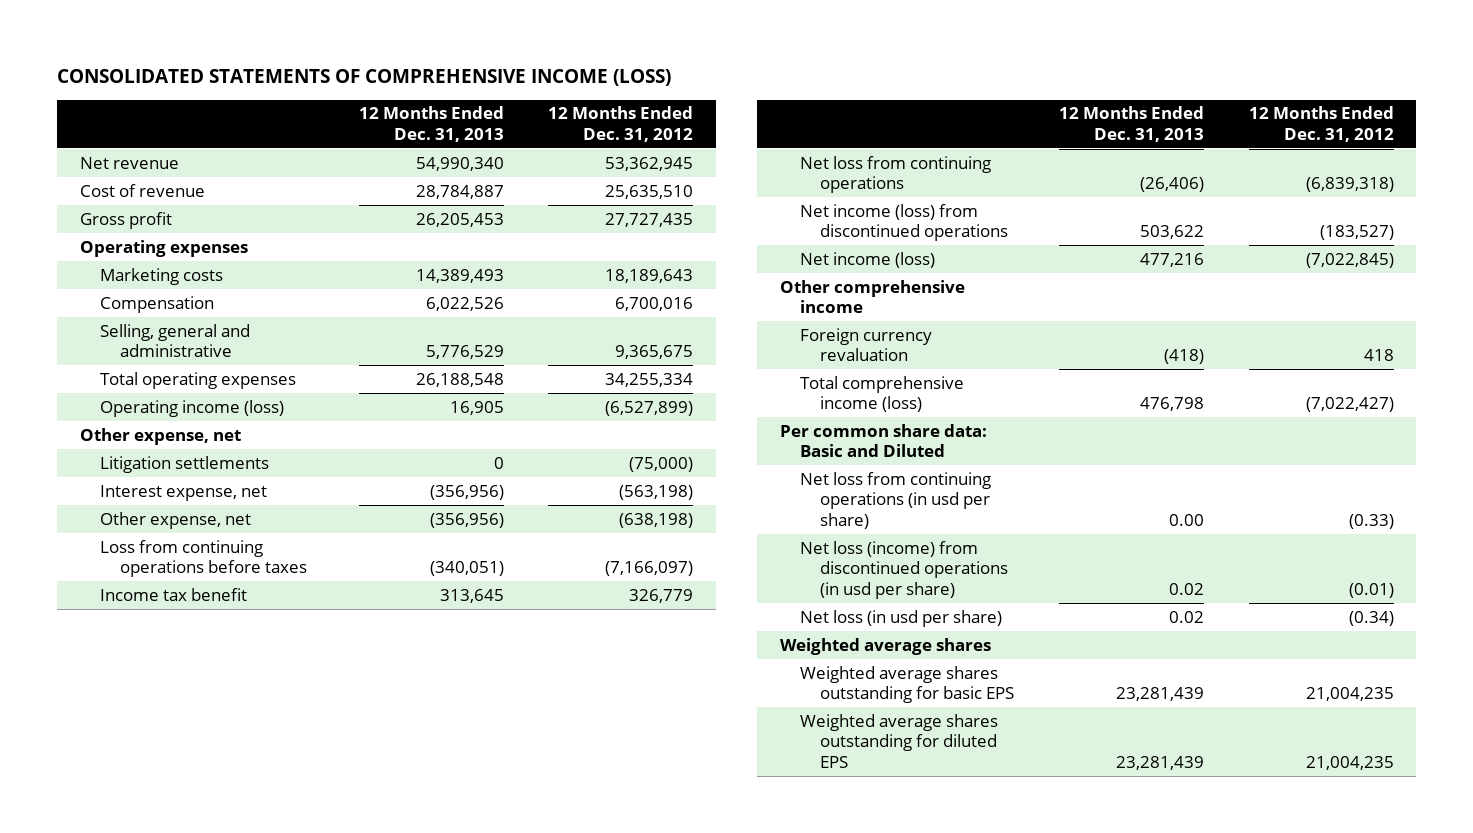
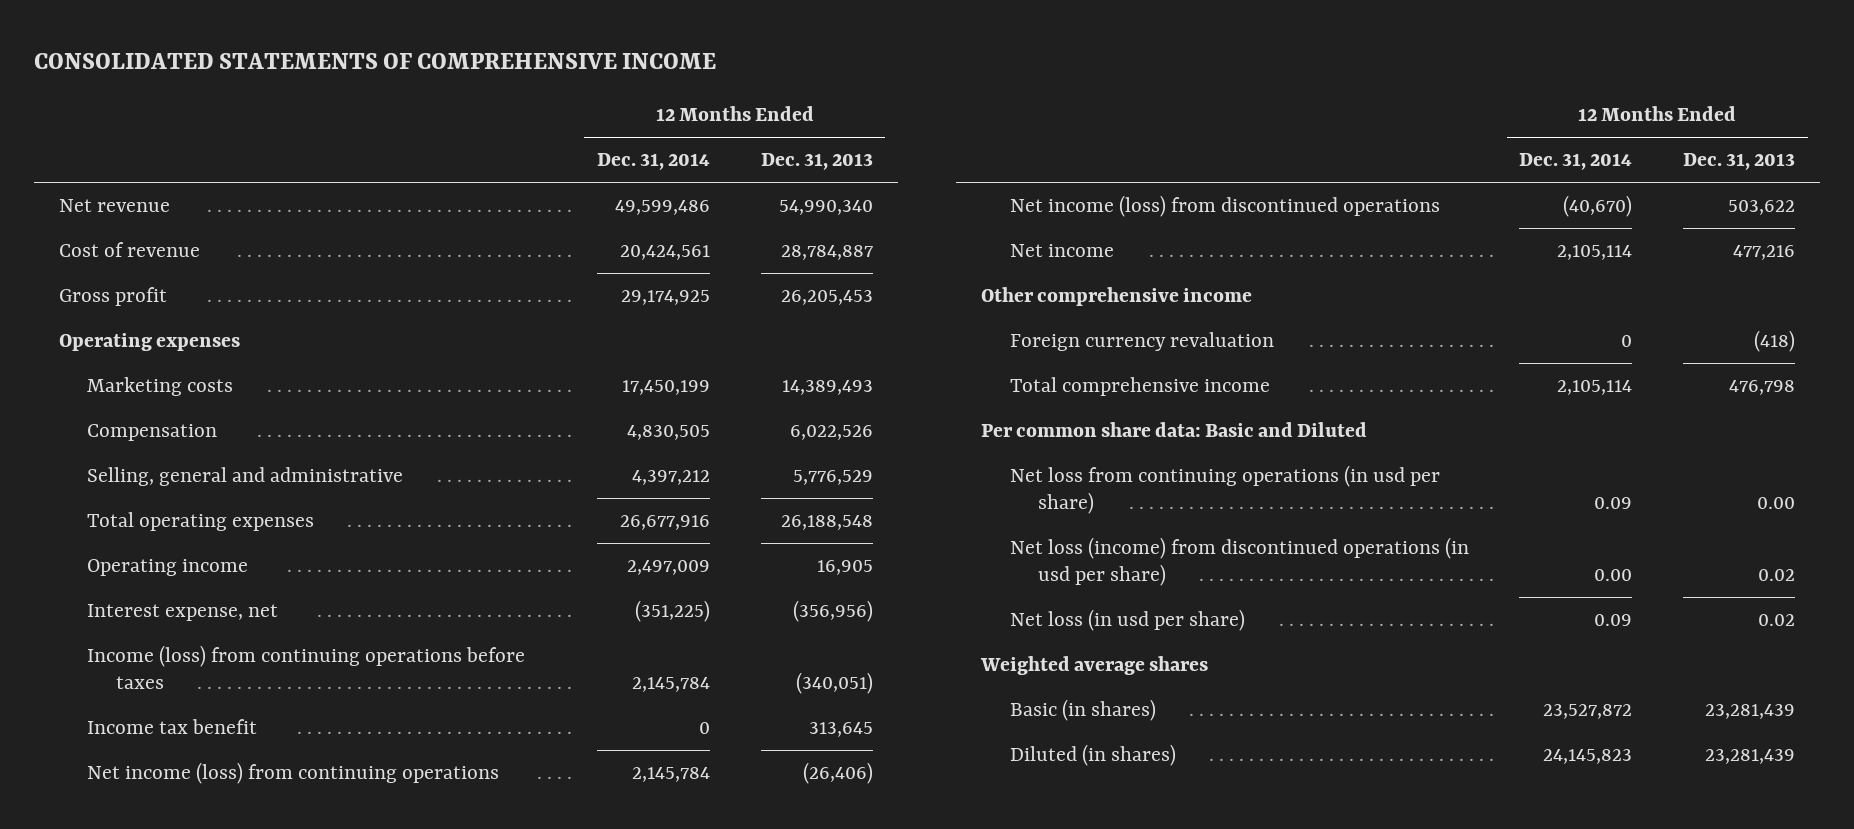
- CONSOLIDATED STATEMENTS OF COMPREHENSIVE INCOME (LOSS)
+ CONSOLIDATED STATEMENTS OF COMPREHENSIVE INCOME
- | 12 Months Ended Dec. 31, 2013 | 12 Months Ended Dec. 31, 2012
+ | 12 Months Ended Dec. 31, 2014 | 12 Months Ended Dec. 31, 2013
- Operating income (loss) | 16,905 | (6,527,899)
- Other expense, net
- Litigation settlements | 0 | (75,000)
+ Operating income | 2,497,009 | 16,905
- Other expense, net | (356,956) | (638,198)
- Loss from continuing operations before taxes | (340,051) | (7,166,097)
+ Income (loss) from continuing operations before taxes | 2,145,784 | (340,051)
- Net loss from continuing operations | (26,406) | (6,839,318)
+ Net income (loss) from continuing operations | 2,145,784 | (26,406)
- Net income (loss) | 477,216 | (7,022,845)
+ Net income | 2,105,114 | 477,216
- Total comprehensive income (loss) | 476,798 | (7,022,427)
+ Total comprehensive income | 2,105,114 | 476,798
- Weighted average shares outstanding for basic EPS | 23,281,439 | 21,004,235
- Weighted average shares outstanding for diluted EPS | 23,281,439 | 21,004,235
+ Basic (in shares) | 23,527,872 | 23,281,439
+ Diluted (in shares) | 24,145,823 | 23,281,439

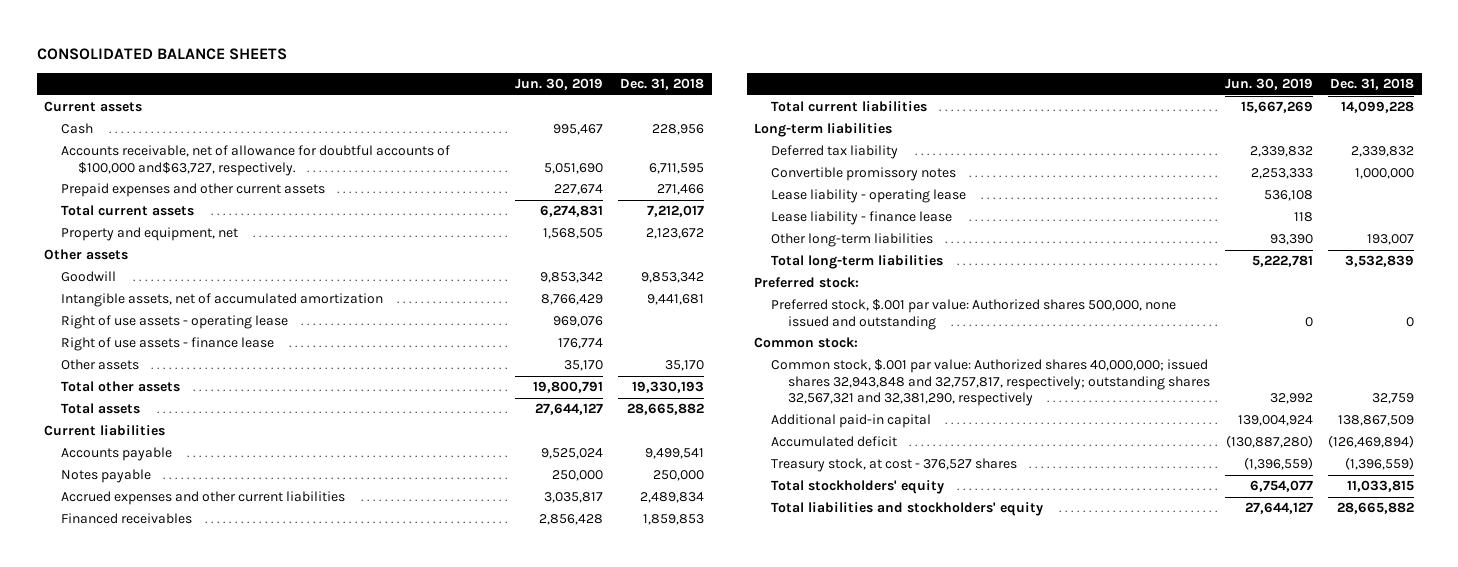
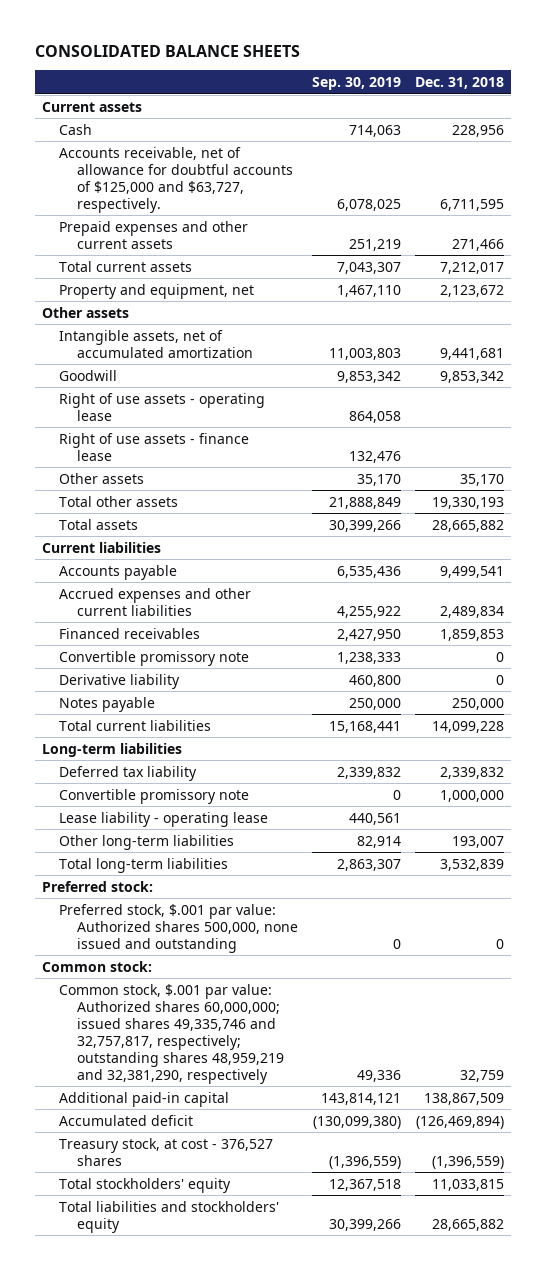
- | Jun. 30, 2019 | Dec. 31, 2018
+ | Sep. 30, 2019 | Dec. 31, 2018
- Accounts receivable, net of allowance for doubtful accounts of $100,000 and$63,727, respectively. | 5,051,690 | 6,711,595
+ Accounts receivable, net of allowance for doubtful accounts of $125,000 and $63,727, respectively. | 6,078,025 | 6,711,595
moved down: Goodwill | 9,853,342 | 9,853,342
+ Convertible promissory note | 1,238,333 | 0
+ Derivative liability | 460,800 | 0
moved down: Notes payable | 250,000 | 250,000
- Convertible promissory notes | 2,253,333 | 1,000,000
+ Convertible promissory note | 0 | 1,000,000
- Lease liability - finance lease | 118 |
- Common stock, $.001 par value: Authorized shares 40,000,000; issued shares 32,943,848 and 32,757,817, respectively; outstanding shares 32,567,321 and 32,381,290, respectively | 32,992 | 32,759
+ Common stock, $.001 par value: Authorized shares 60,000,000; issued shares 49,335,746 and 32,757,817, respectively; outstanding shares 48,959,219 and 32,381,290, respectively | 49,336 | 32,759

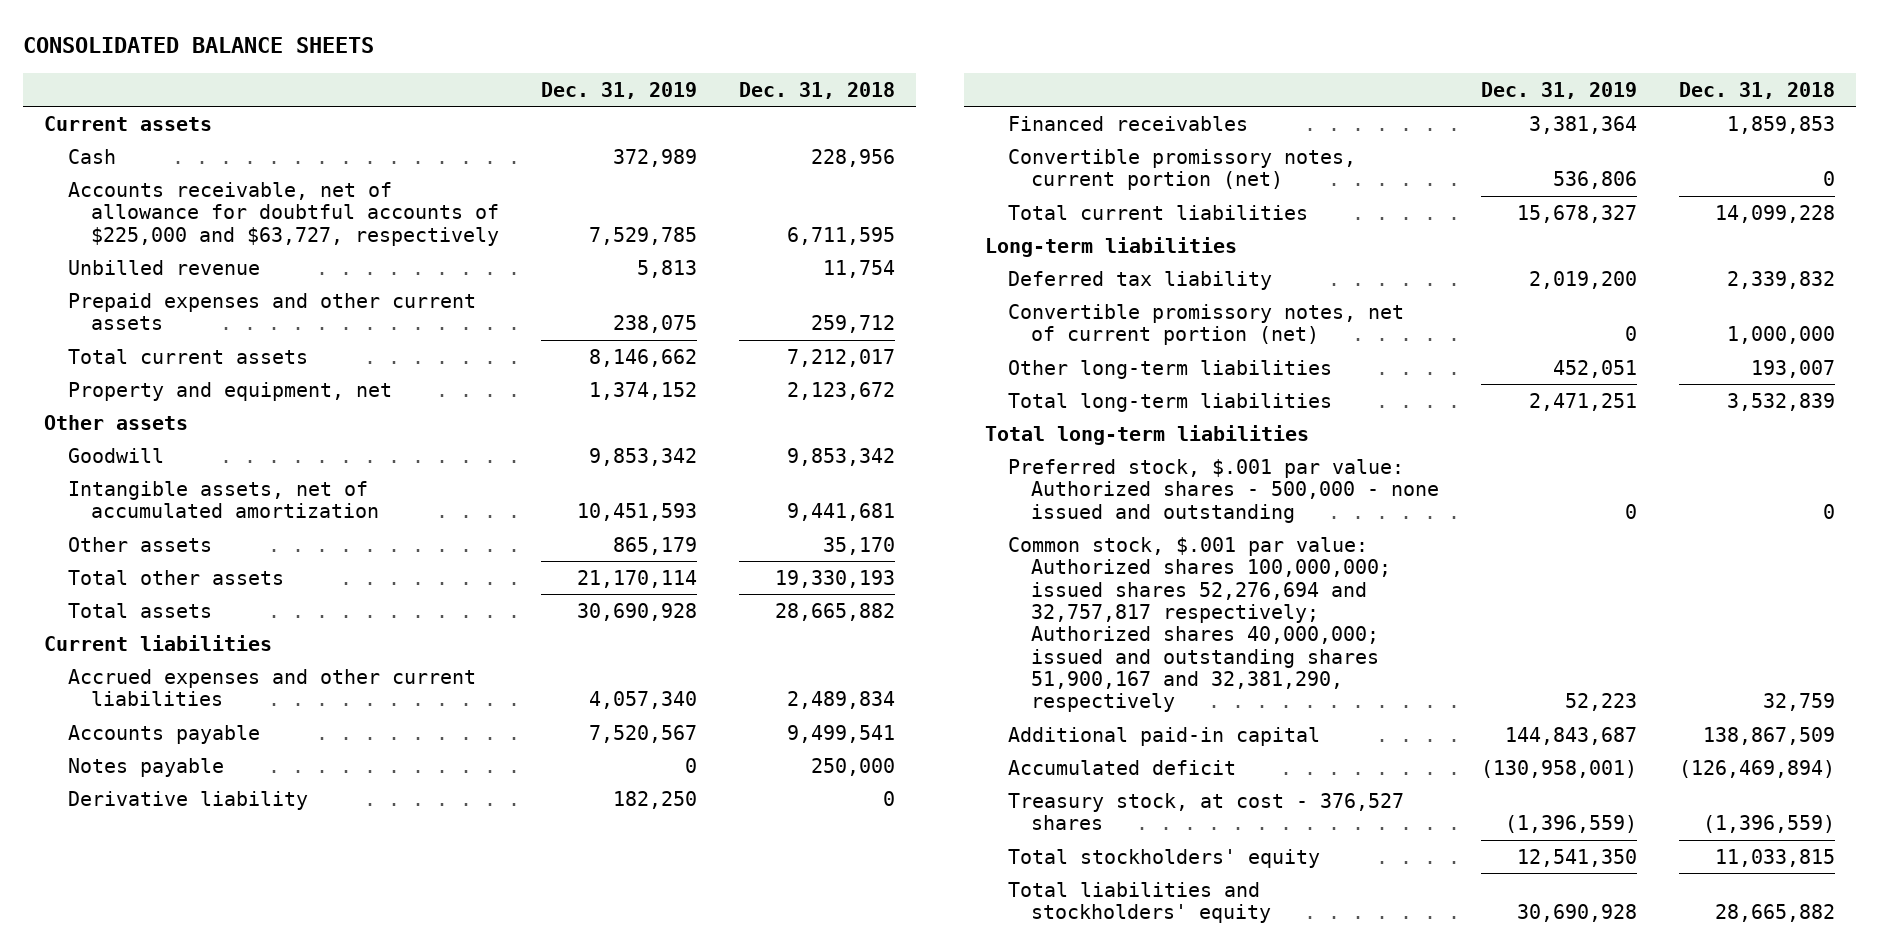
- | Sep. 30, 2019 | Dec. 31, 2018
+ | Dec. 31, 2019 | Dec. 31, 2018
- Accounts receivable, net of allowance for doubtful accounts of $125,000 and $63,727, respectively. | 6,078,025 | 6,711,595
- Prepaid expenses and other current assets | 251,219 | 271,466
+ Accounts receivable, net of allowance for doubtful accounts of $225,000 and $63,727, respectively | 7,529,785 | 6,711,595
+ Unbilled revenue | 5,813 | 11,754
+ Prepaid expenses and other current assets | 238,075 | 259,712
- Right of use assets - operating lease | 864,058 |
- Right of use assets - finance lease | 132,476 |
moved down: Intangible assets, net of accumulated amortization | 10,451,593 | 9,441,681
- Convertible promissory note | 1,238,333 | 0
moved down: Accounts payable | 7,520,567 | 9,499,541
moved down: Derivative liability | 182,250 | 0
moved down: Financed receivables | 3,381,364 | 1,859,853
+ Convertible promissory notes, current portion (net) | 536,806 | 0
- Convertible promissory note | 0 | 1,000,000
- Lease liability - operating lease | 440,561 |
+ Convertible promissory notes, net of current portion (net) | 0 | 1,000,000
- Preferred stock:
- Preferred stock, $.001 par value: Authorized shares 500,000, none issued and outstanding | 0 | 0
- Common stock:
- Common stock, $.001 par value: Authorized shares 60,000,000; issued shares 49,335,746 and 32,757,817, respectively; outstanding shares 48,959,219 and 32,381,290, respectively | 49,336 | 32,759
+ Total long-term liabilities
+ Preferred stock, $.001 par value: Authorized shares - 500,000 - none issued and outstanding | 0 | 0
+ Common stock, $.001 par value: Authorized shares 100,000,000; issued shares 52,276,694 and 32,757,817 respectively; Authorized shares 40,000,000; issued and outstanding shares 51,900,167 and 32,381,290, respectively | 52,223 | 32,759

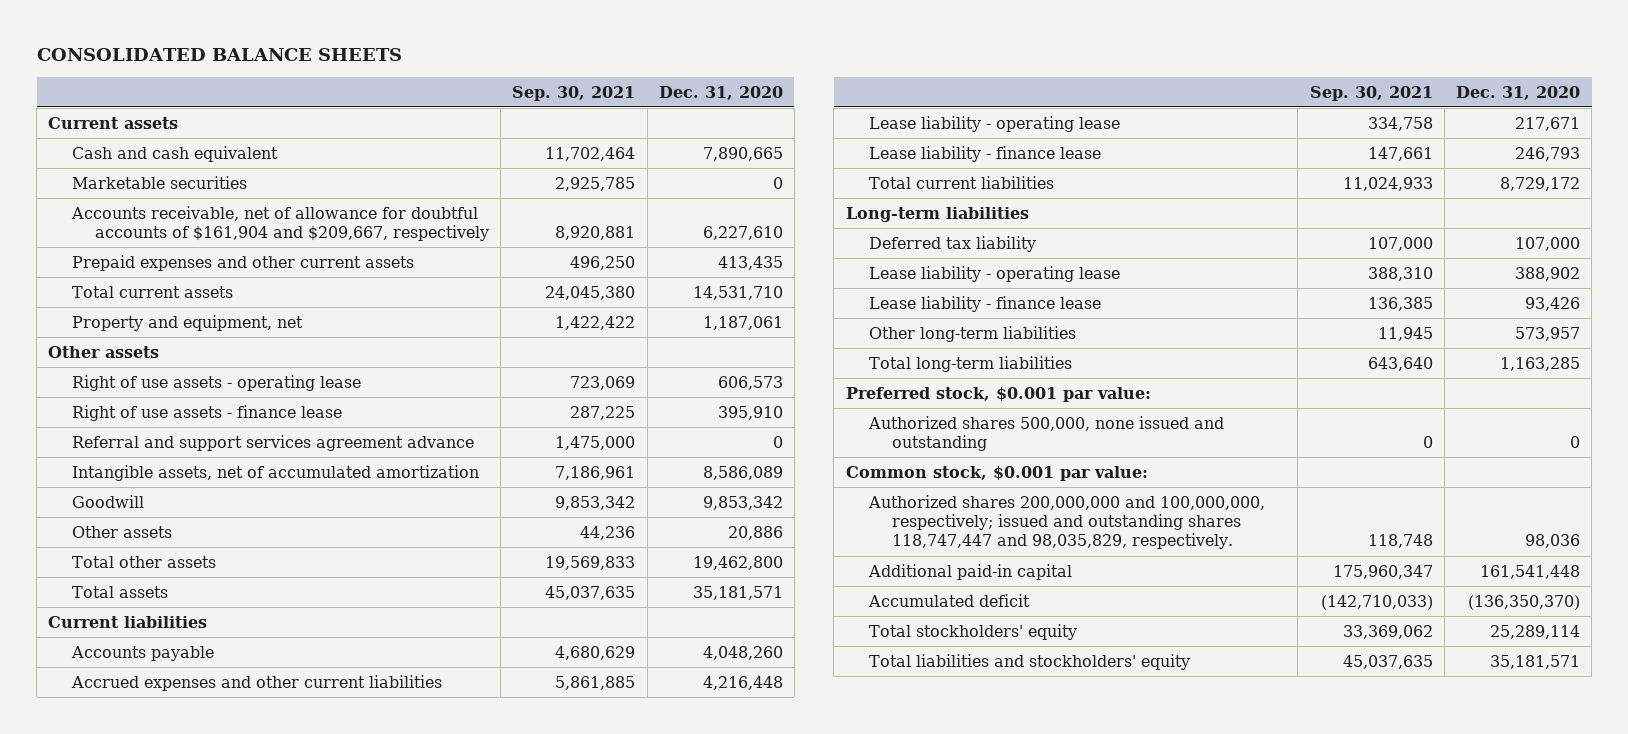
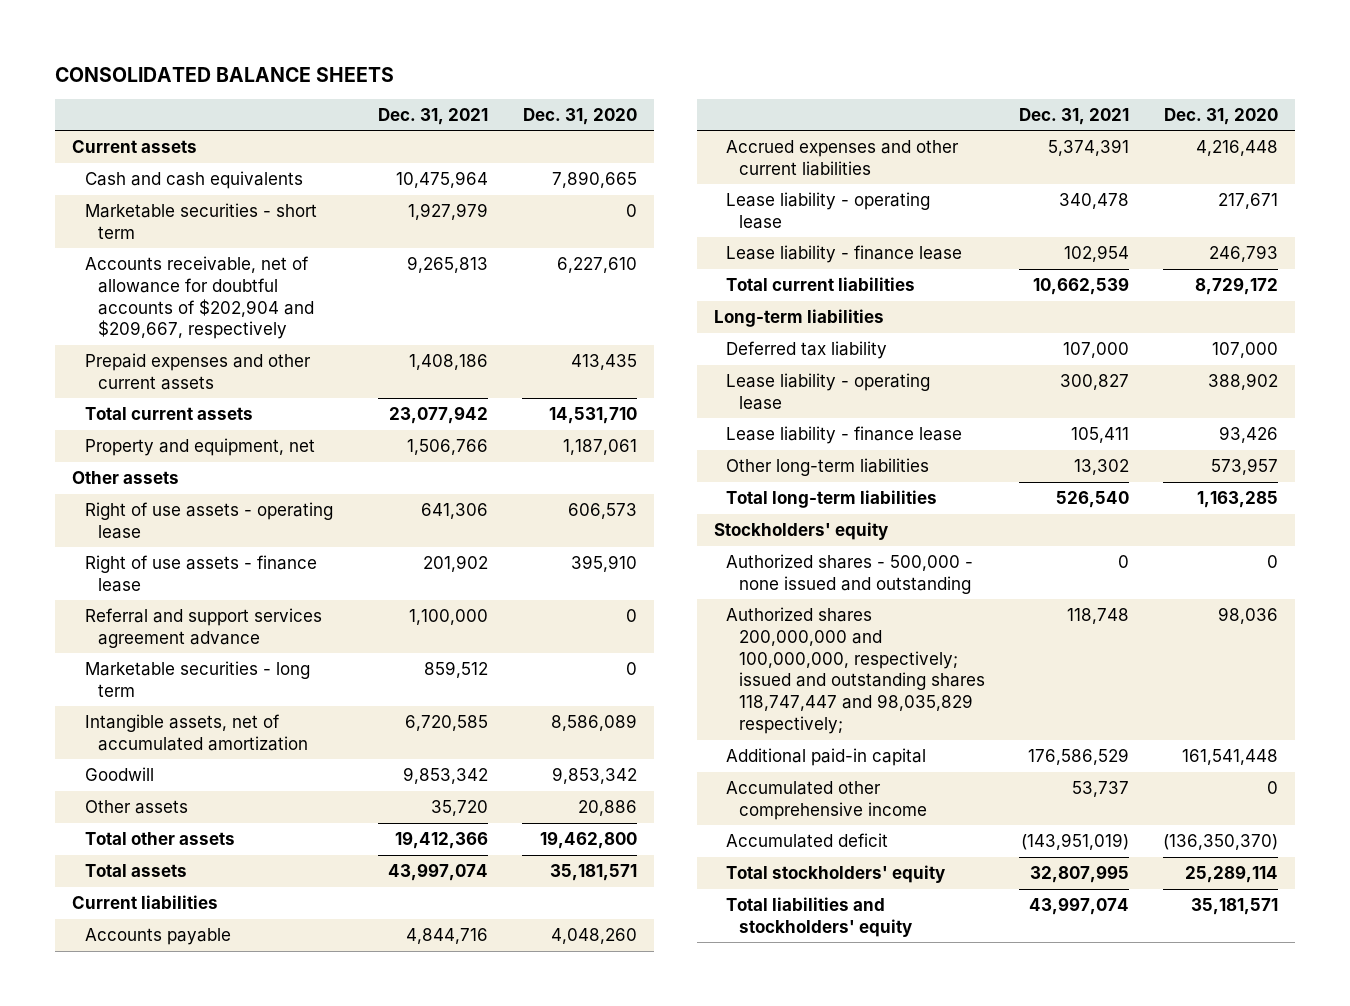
- | Sep. 30, 2021 | Dec. 31, 2020
+ | Dec. 31, 2021 | Dec. 31, 2020
- Cash and cash equivalent | 11,702,464 | 7,890,665
- Marketable securities | 2,925,785 | 0
- Accounts receivable, net of allowance for doubtful accounts of $161,904 and $209,667, respectively | 8,920,881 | 6,227,610
+ Cash and cash equivalents | 10,475,964 | 7,890,665
+ Marketable securities - short term | 1,927,979 | 0
+ Accounts receivable, net of allowance for doubtful accounts of $202,904 and $209,667, respectively | 9,265,813 | 6,227,610
+ Marketable securities - long term | 859,512 | 0
- Preferred stock, $0.001 par value:
- Authorized shares 500,000, none issued and outstanding | 0 | 0
- Common stock, $0.001 par value:
- Authorized shares 200,000,000 and 100,000,000, respectively; issued and outstanding shares 118,747,447 and 98,035,829, respectively. | 118,748 | 98,036
+ Stockholders' equity
+ Authorized shares - 500,000 - none issued and outstanding | 0 | 0
+ Authorized shares 200,000,000 and 100,000,000, respectively; issued and outstanding shares 118,747,447 and 98,035,829 respectively; | 118,748 | 98,036
+ Accumulated other comprehensive income | 53,737 | 0

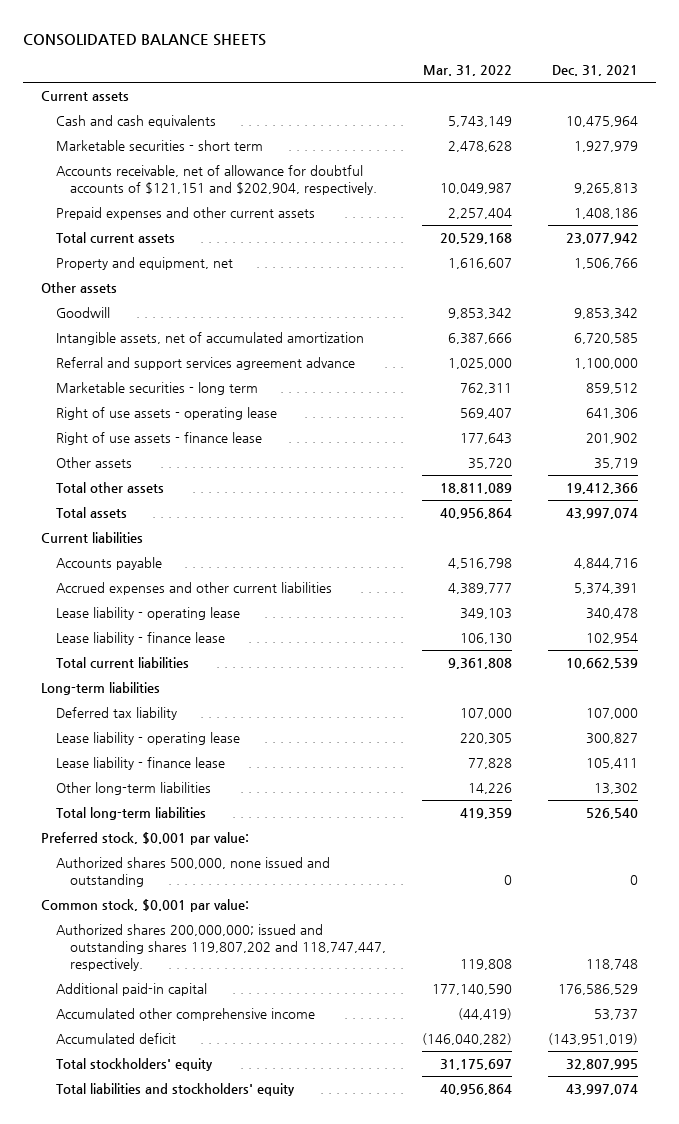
- | Dec. 31, 2021 | Dec. 31, 2020
+ | Mar. 31, 2022 | Dec. 31, 2021
- Accounts receivable, net of allowance for doubtful accounts of $202,904 and $209,667, respectively | 9,265,813 | 6,227,610
+ Accounts receivable, net of allowance for doubtful accounts of $121,151 and $202,904, respectively. | 10,049,987 | 9,265,813
moved up: Goodwill | 9,853,342 | 9,853,342
moved up: Intangible assets, net of accumulated amortization | 6,387,666 | 6,720,585
- Other assets | 35,720 | 20,886
moved down: Right of use assets - operating lease | 569,407 | 641,306
moved down: Right of use assets - finance lease | 177,643 | 201,902
+ Other assets | 35,720 | 35,719
- Stockholders' equity
- Authorized shares - 500,000 - none issued and outstanding | 0 | 0
- Authorized shares 200,000,000 and 100,000,000, respectively; issued and outstanding shares 118,747,447 and 98,035,829 respectively; | 118,748 | 98,036
+ Preferred stock, $0.001 par value:
+ Authorized shares 500,000, none issued and outstanding | 0 | 0
+ Common stock, $0.001 par value:
+ Authorized shares 200,000,000; issued and outstanding shares 119,807,202 and 118,747,447, respectively. | 119,808 | 118,748

